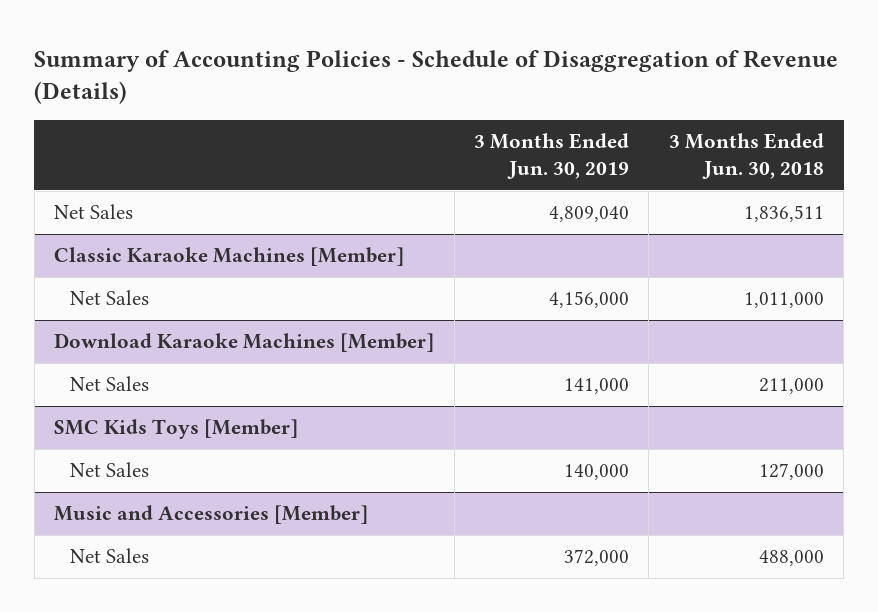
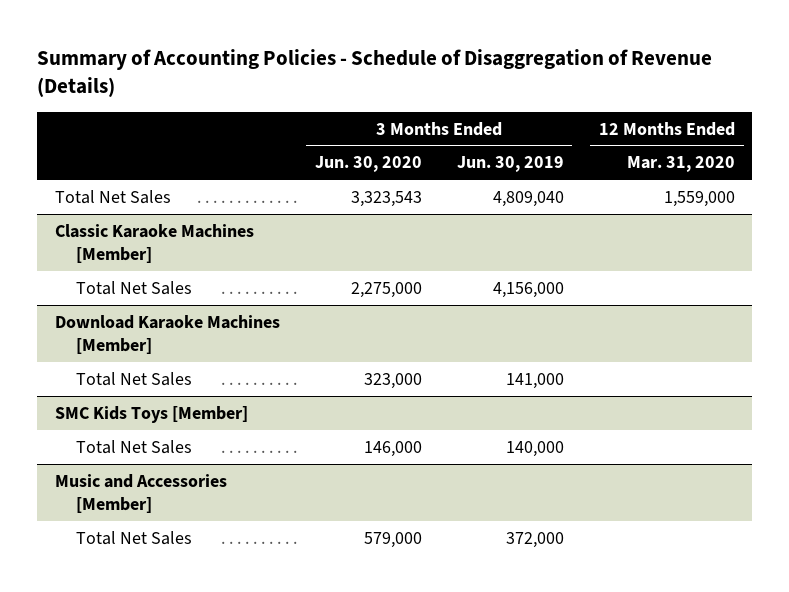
- | 3 Months Ended Jun. 30, 2019 | 3 Months Ended Jun. 30, 2018
+ | 3 Months Ended Jun. 30, 2020 | 3 Months Ended Jun. 30, 2019 | 12 Months Ended Mar. 31, 2020
- Net Sales | 4,809,040 | 1,836,511
+ Total Net Sales | 3,323,543 | 4,809,040 | 1,559,000
@ Classic Karaoke Machines [Member]
- Net Sales | 4,156,000 | 1,011,000
+ Total Net Sales | 2,275,000 | 4,156,000 |
@ Download Karaoke Machines [Member]
- Net Sales | 141,000 | 211,000
+ Total Net Sales | 323,000 | 141,000 |
@ SMC Kids Toys [Member]
- Net Sales | 140,000 | 127,000
+ Total Net Sales | 146,000 | 140,000 |
@ Music and Accessories [Member]
- Net Sales | 372,000 | 488,000
+ Total Net Sales | 579,000 | 372,000 |

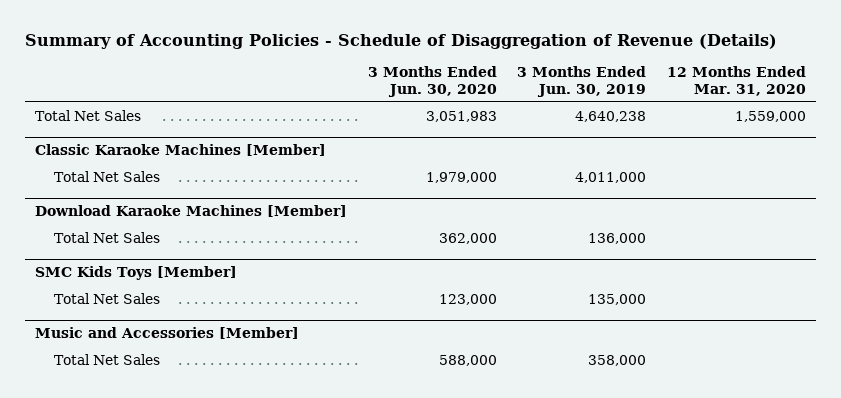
- Total Net Sales | 3,323,543 | 4,809,040 | 1,559,000
+ Total Net Sales | 3,051,983 | 4,640,238 | 1,559,000
@ Classic Karaoke Machines [Member]
- Total Net Sales | 2,275,000 | 4,156,000 |
+ Total Net Sales | 1,979,000 | 4,011,000 |
@ Download Karaoke Machines [Member]
- Total Net Sales | 323,000 | 141,000 |
+ Total Net Sales | 362,000 | 136,000 |
@ SMC Kids Toys [Member]
- Total Net Sales | 146,000 | 140,000 |
+ Total Net Sales | 123,000 | 135,000 |
@ Music and Accessories [Member]
- Total Net Sales | 579,000 | 372,000 |
+ Total Net Sales | 588,000 | 358,000 |

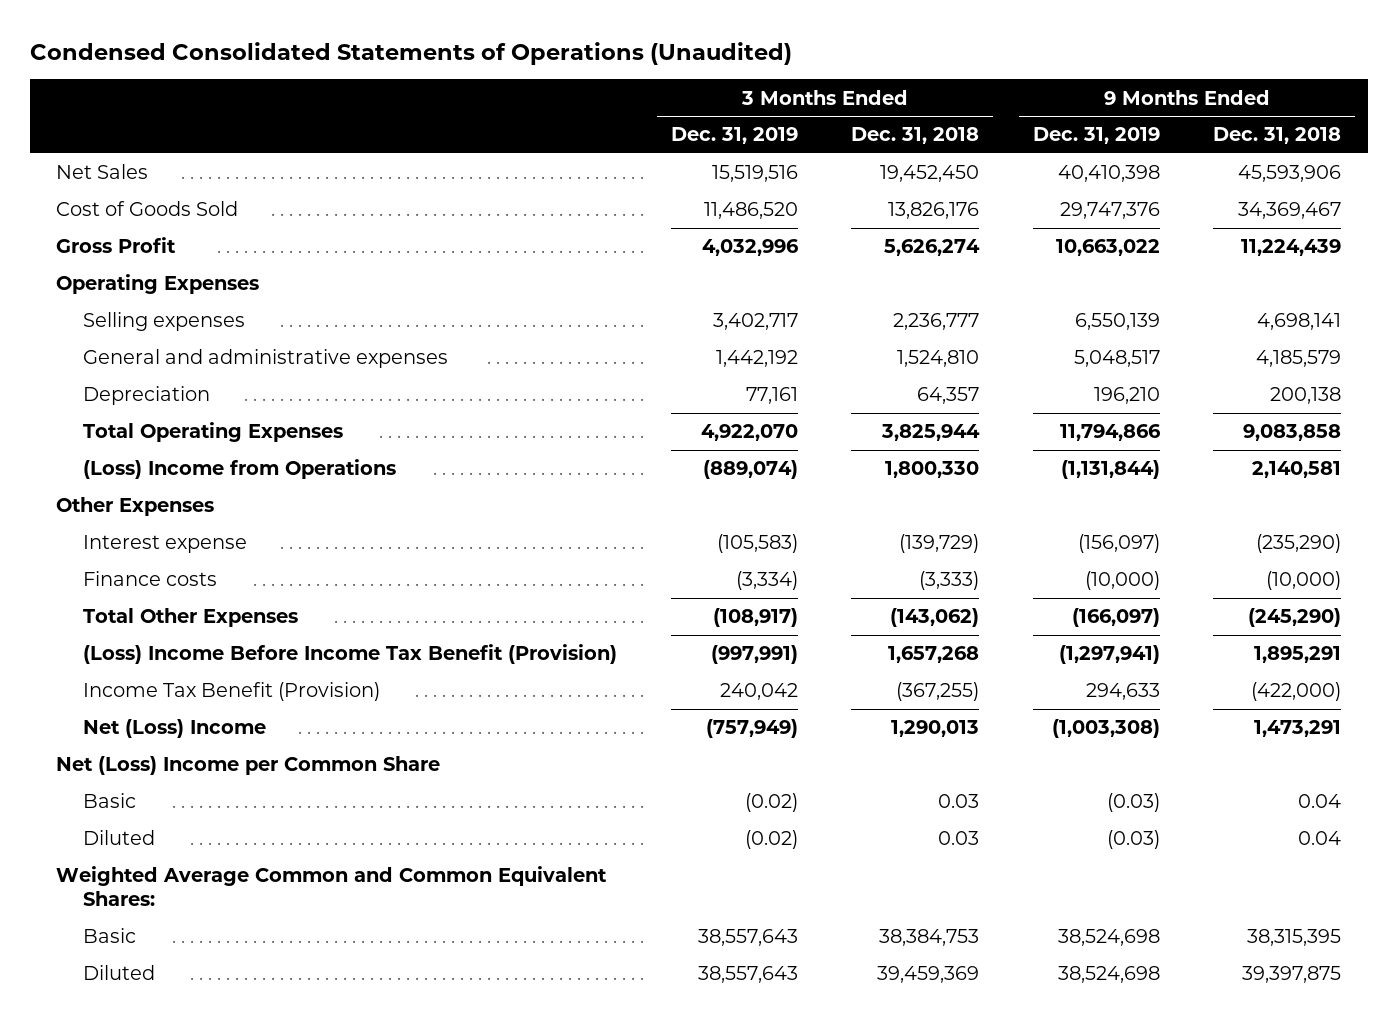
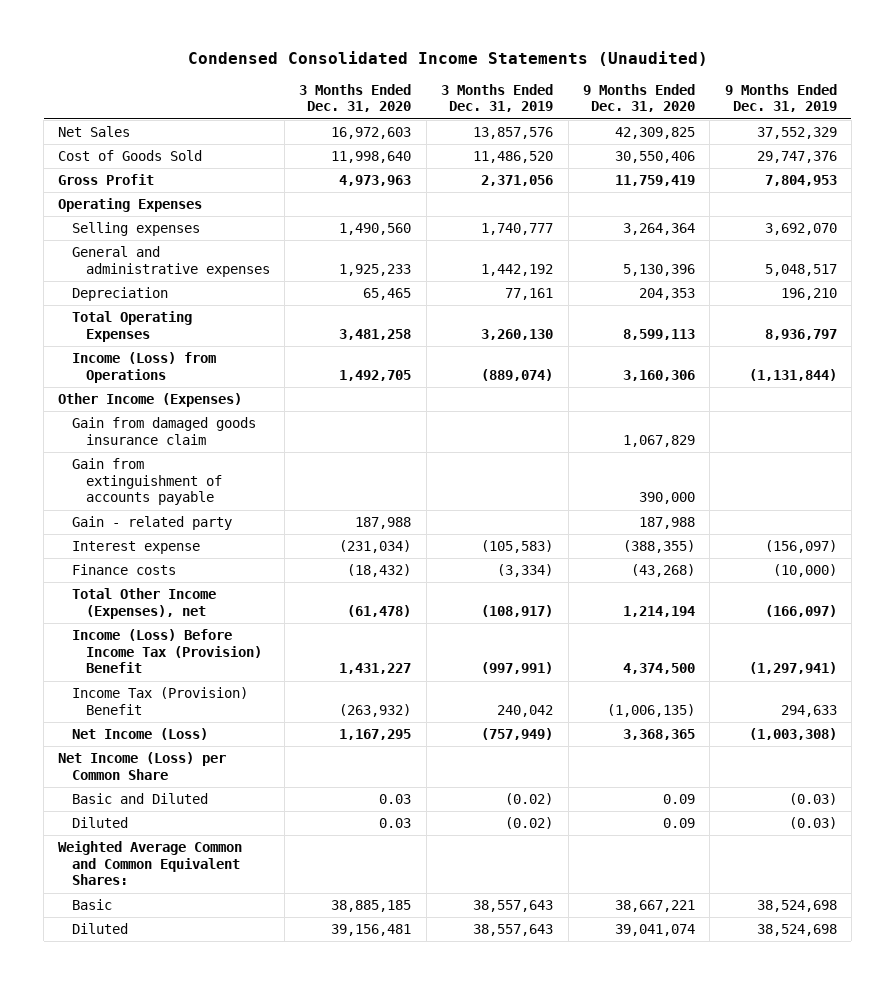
- Condensed Consolidated Statements of Operations (Unaudited)
+ Condensed Consolidated Income Statements (Unaudited)
- | 3 Months Ended Dec. 31, 2019 | 3 Months Ended Dec. 31, 2018 | 9 Months Ended Dec. 31, 2019 | 9 Months Ended Dec. 31, 2018
+ | 3 Months Ended Dec. 31, 2020 | 3 Months Ended Dec. 31, 2019 | 9 Months Ended Dec. 31, 2020 | 9 Months Ended Dec. 31, 2019
- Net Sales | 15,519,516 | 19,452,450 | 40,410,398 | 45,593,906
+ Net Sales | 16,972,603 | 13,857,576 | 42,309,825 | 37,552,329
- Gross Profit | 4,032,996 | 5,626,274 | 10,663,022 | 11,224,439
+ Gross Profit | 4,973,963 | 2,371,056 | 11,759,419 | 7,804,953
- Selling expenses | 3,402,717 | 2,236,777 | 6,550,139 | 4,698,141
+ Selling expenses | 1,490,560 | 1,740,777 | 3,264,364 | 3,692,070
- Total Operating Expenses | 4,922,070 | 3,825,944 | 11,794,866 | 9,083,858
- (Loss) Income from Operations | (889,074) | 1,800,330 | (1,131,844) | 2,140,581
- Other Expenses
+ Total Operating Expenses | 3,481,258 | 3,260,130 | 8,599,113 | 8,936,797
+ Income (Loss) from Operations | 1,492,705 | (889,074) | 3,160,306 | (1,131,844)
+ Other Income (Expenses)
+ Gain from damaged goods insurance claim | | | 1,067,829 |
+ Gain from extinguishment of accounts payable | | | 390,000 |
+ Gain - related party | 187,988 | | 187,988 |
- Total Other Expenses | (108,917) | (143,062) | (166,097) | (245,290)
- (Loss) Income Before Income Tax Benefit (Provision) | (997,991) | 1,657,268 | (1,297,941) | 1,895,291
- Income Tax Benefit (Provision) | 240,042 | (367,255) | 294,633 | (422,000)
- Net (Loss) Income | (757,949) | 1,290,013 | (1,003,308) | 1,473,291
- Net (Loss) Income per Common Share
- Basic | (0.02) | 0.03 | (0.03) | 0.04
+ Total Other Income (Expenses), net | (61,478) | (108,917) | 1,214,194 | (166,097)
+ Income (Loss) Before Income Tax (Provision) Benefit | 1,431,227 | (997,991) | 4,374,500 | (1,297,941)
+ Income Tax (Provision) Benefit | (263,932) | 240,042 | (1,006,135) | 294,633
+ Net Income (Loss) | 1,167,295 | (757,949) | 3,368,365 | (1,003,308)
+ Net Income (Loss) per Common Share
+ Basic and Diluted | 0.03 | (0.02) | 0.09 | (0.03)

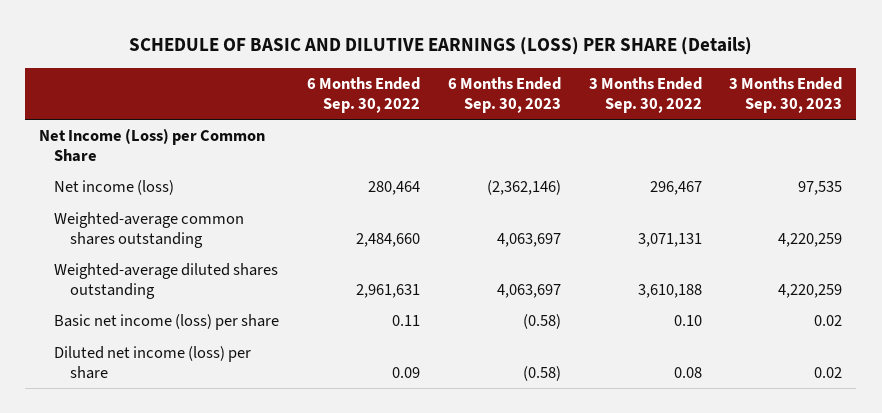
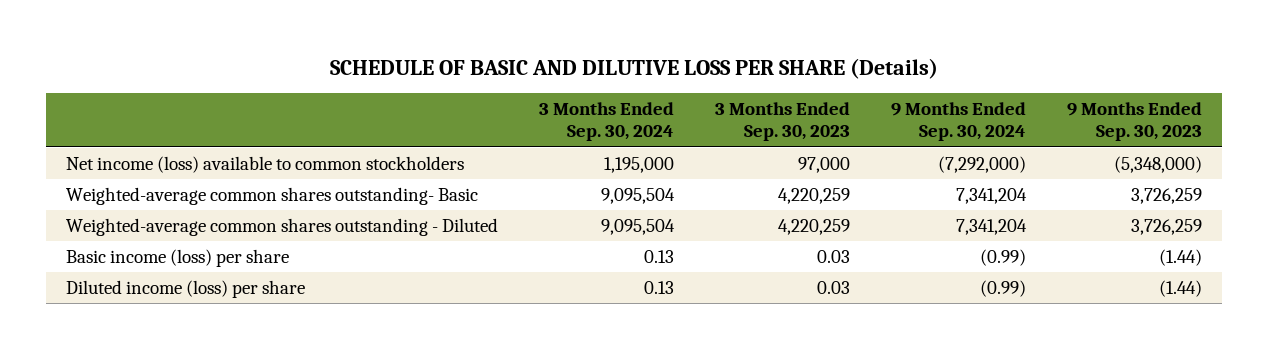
- SCHEDULE OF BASIC AND DILUTIVE EARNINGS (LOSS) PER SHARE (Details)
+ SCHEDULE OF BASIC AND DILUTIVE LOSS PER SHARE (Details)
- | 6 Months Ended Sep. 30, 2022 | 6 Months Ended Sep. 30, 2023 | 3 Months Ended Sep. 30, 2022 | 3 Months Ended Sep. 30, 2023
+ | 3 Months Ended Sep. 30, 2024 | 3 Months Ended Sep. 30, 2023 | 9 Months Ended Sep. 30, 2024 | 9 Months Ended Sep. 30, 2023
- Net Income (Loss) per Common Share
- Net income (loss) | 280,464 | (2,362,146) | 296,467 | 97,535
- Weighted-average common shares outstanding | 2,484,660 | 4,063,697 | 3,071,131 | 4,220,259
- Weighted-average diluted shares outstanding | 2,961,631 | 4,063,697 | 3,610,188 | 4,220,259
- Basic net income (loss) per share | 0.11 | (0.58) | 0.10 | 0.02
- Diluted net income (loss) per share | 0.09 | (0.58) | 0.08 | 0.02
+ Net income (loss) available to common stockholders | 1,195,000 | 97,000 | (7,292,000) | (5,348,000)
+ Weighted-average common shares outstanding- Basic | 9,095,504 | 4,220,259 | 7,341,204 | 3,726,259
+ Weighted-average common shares outstanding - Diluted | 9,095,504 | 4,220,259 | 7,341,204 | 3,726,259
+ Basic income (loss) per share | 0.13 | 0.03 | (0.99) | (1.44)
+ Diluted income (loss) per share | 0.13 | 0.03 | (0.99) | (1.44)

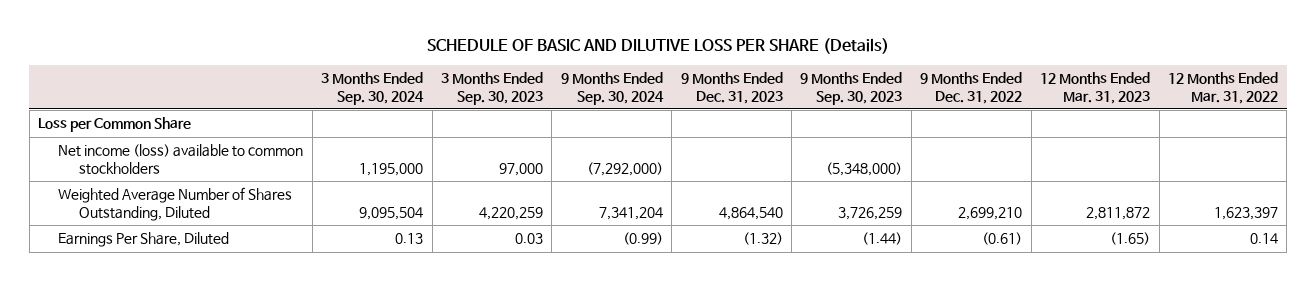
- | 3 Months Ended Sep. 30, 2024 | 3 Months Ended Sep. 30, 2023 | 9 Months Ended Sep. 30, 2024 | 9 Months Ended Sep. 30, 2023
+ | 3 Months Ended Sep. 30, 2024 | 3 Months Ended Sep. 30, 2023 | 9 Months Ended Sep. 30, 2024 | 9 Months Ended Dec. 31, 2023 | 9 Months Ended Sep. 30, 2023 | 9 Months Ended Dec. 31, 2022 | 12 Months Ended Mar. 31, 2023 | 12 Months Ended Mar. 31, 2022
+ Loss per Common Share
- Weighted-average common shares outstanding- Basic | 9,095,504 | 4,220,259 | 7,341,204 | 3,726,259
- Weighted-average common shares outstanding - Diluted | 9,095,504 | 4,220,259 | 7,341,204 | 3,726,259
- Basic income (loss) per share | 0.13 | 0.03 | (0.99) | (1.44)
- Diluted income (loss) per share | 0.13 | 0.03 | (0.99) | (1.44)
+ Weighted Average Number of Shares Outstanding, Diluted | 9,095,504 | 4,220,259 | 7,341,204 | 4,864,540 | 3,726,259 | 2,699,210 | 2,811,872 | 1,623,397
+ Earnings Per Share, Diluted | 0.13 | 0.03 | (0.99) | (1.32) | (1.44) | (0.61) | (1.65) | 0.14

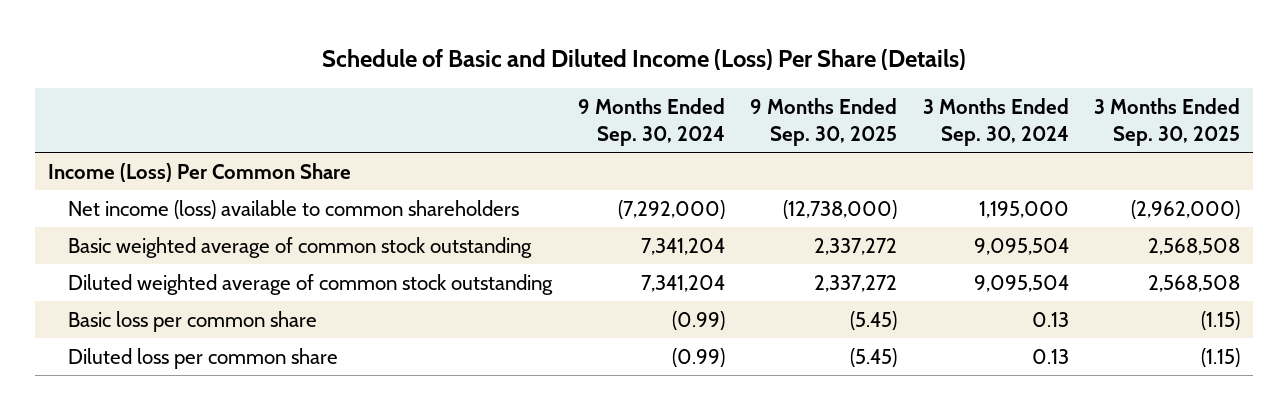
- SCHEDULE OF BASIC AND DILUTIVE LOSS PER SHARE (Details)
+ Schedule of Basic and Diluted Income (Loss) Per Share (Details)
- | 3 Months Ended Sep. 30, 2024 | 3 Months Ended Sep. 30, 2023 | 9 Months Ended Sep. 30, 2024 | 9 Months Ended Dec. 31, 2023 | 9 Months Ended Sep. 30, 2023 | 9 Months Ended Dec. 31, 2022 | 12 Months Ended Mar. 31, 2023 | 12 Months Ended Mar. 31, 2022
+ | 9 Months Ended Sep. 30, 2024 | 9 Months Ended Sep. 30, 2025 | 3 Months Ended Sep. 30, 2024 | 3 Months Ended Sep. 30, 2025
- Loss per Common Share
- Net income (loss) available to common stockholders | 1,195,000 | 97,000 | (7,292,000) | | (5,348,000) | | |
- Weighted Average Number of Shares Outstanding, Diluted | 9,095,504 | 4,220,259 | 7,341,204 | 4,864,540 | 3,726,259 | 2,699,210 | 2,811,872 | 1,623,397
- Earnings Per Share, Diluted | 0.13 | 0.03 | (0.99) | (1.32) | (1.44) | (0.61) | (1.65) | 0.14
+ Income (Loss) Per Common Share
+ Net income (loss) available to common shareholders | (7,292,000) | (12,738,000) | 1,195,000 | (2,962,000)
+ Basic weighted average of common stock outstanding | 7,341,204 | 2,337,272 | 9,095,504 | 2,568,508
+ Diluted weighted average of common stock outstanding | 7,341,204 | 2,337,272 | 9,095,504 | 2,568,508
+ Basic loss per common share | (0.99) | (5.45) | 0.13 | (1.15)
+ Diluted loss per common share | (0.99) | (5.45) | 0.13 | (1.15)

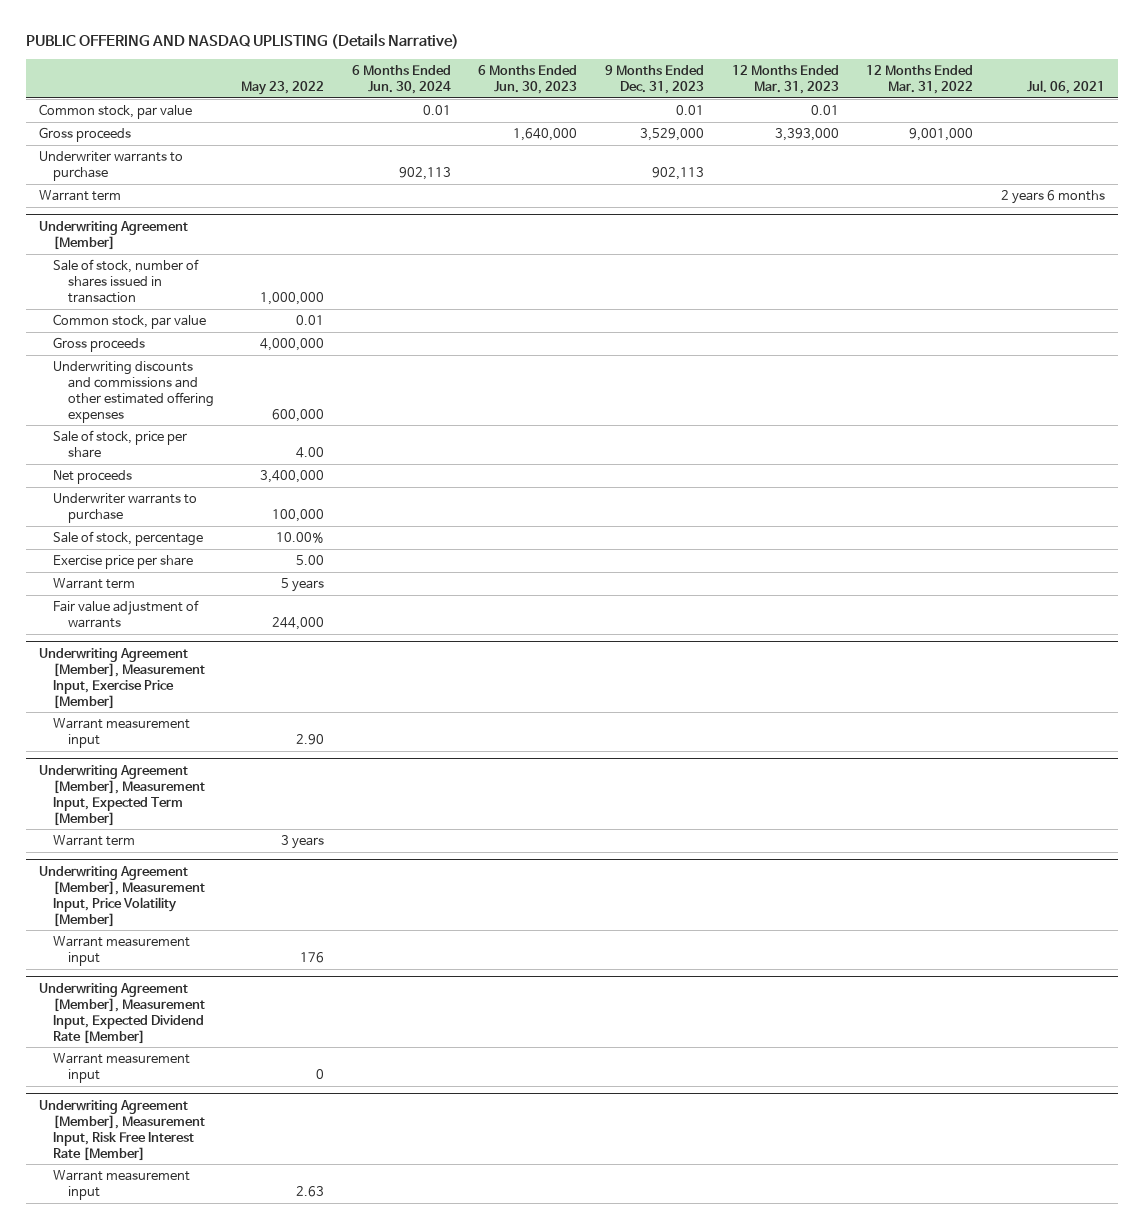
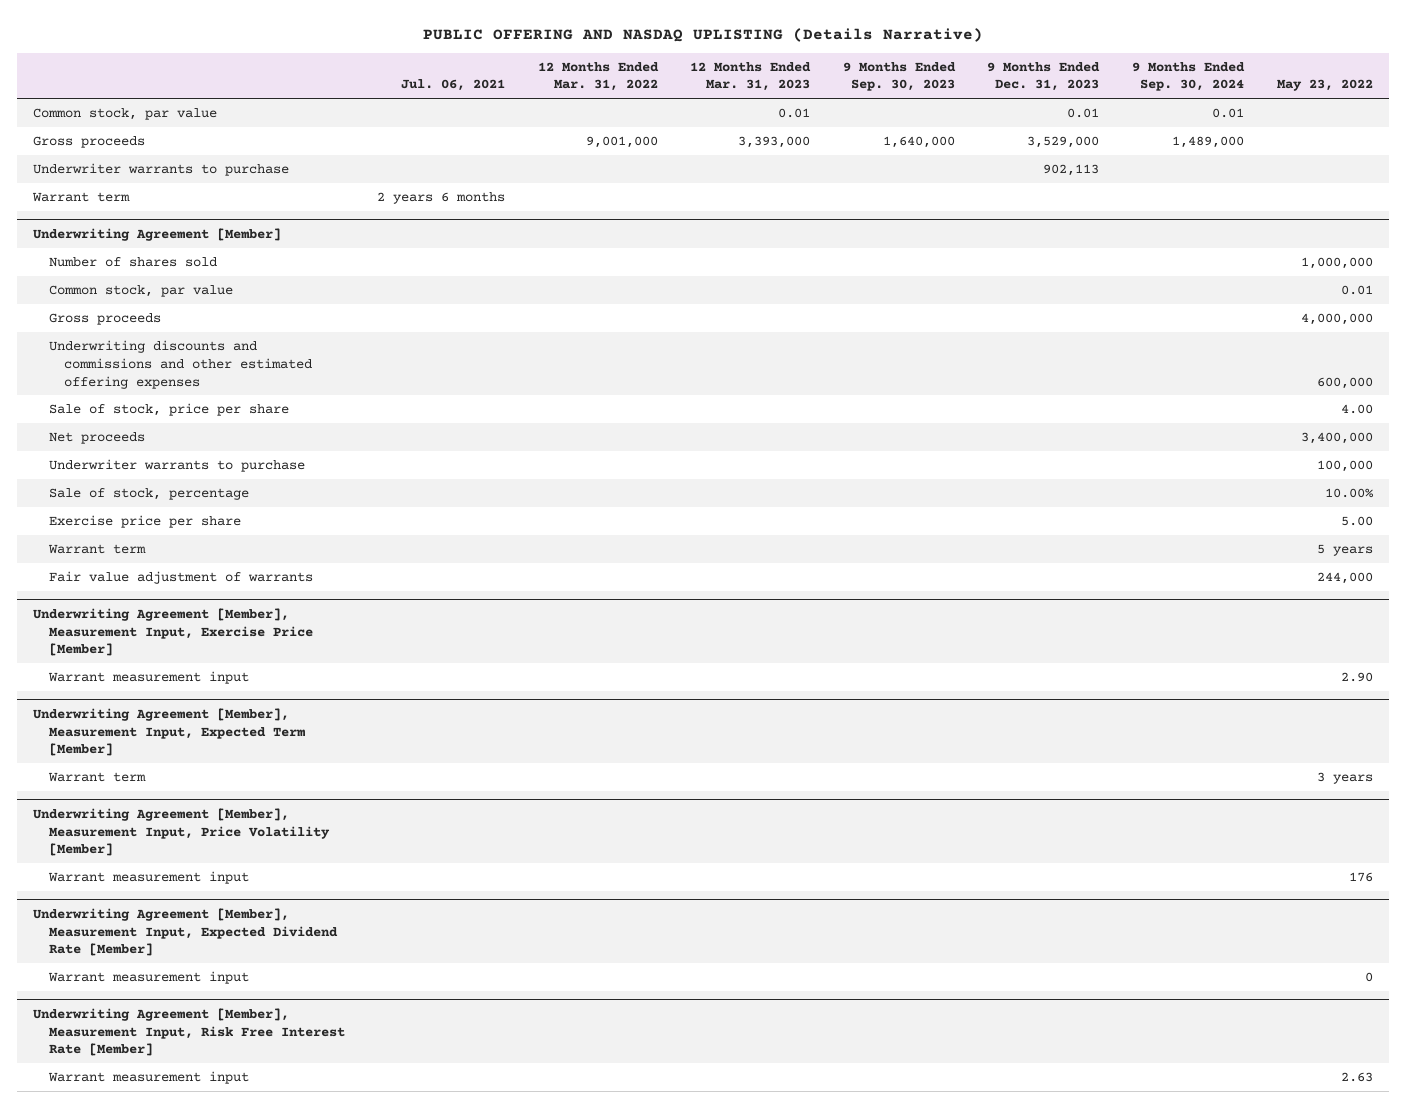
- | May 23, 2022 | 6 Months Ended Jun. 30, 2024 | 6 Months Ended Jun. 30, 2023 | 9 Months Ended Dec. 31, 2023 | 12 Months Ended Mar. 31, 2023 | 12 Months Ended Mar. 31, 2022 | Jul. 06, 2021
+ | Jul. 06, 2021 | 12 Months Ended Mar. 31, 2022 | 12 Months Ended Mar. 31, 2023 | 9 Months Ended Sep. 30, 2023 | 9 Months Ended Dec. 31, 2023 | 9 Months Ended Sep. 30, 2024 | May 23, 2022
@ Underwriting Agreement [Member]
- Sale of stock, number of shares issued in transaction | 1,000,000 | | | | | |
+ Number of shares sold | | | | | | | 1,000,000

